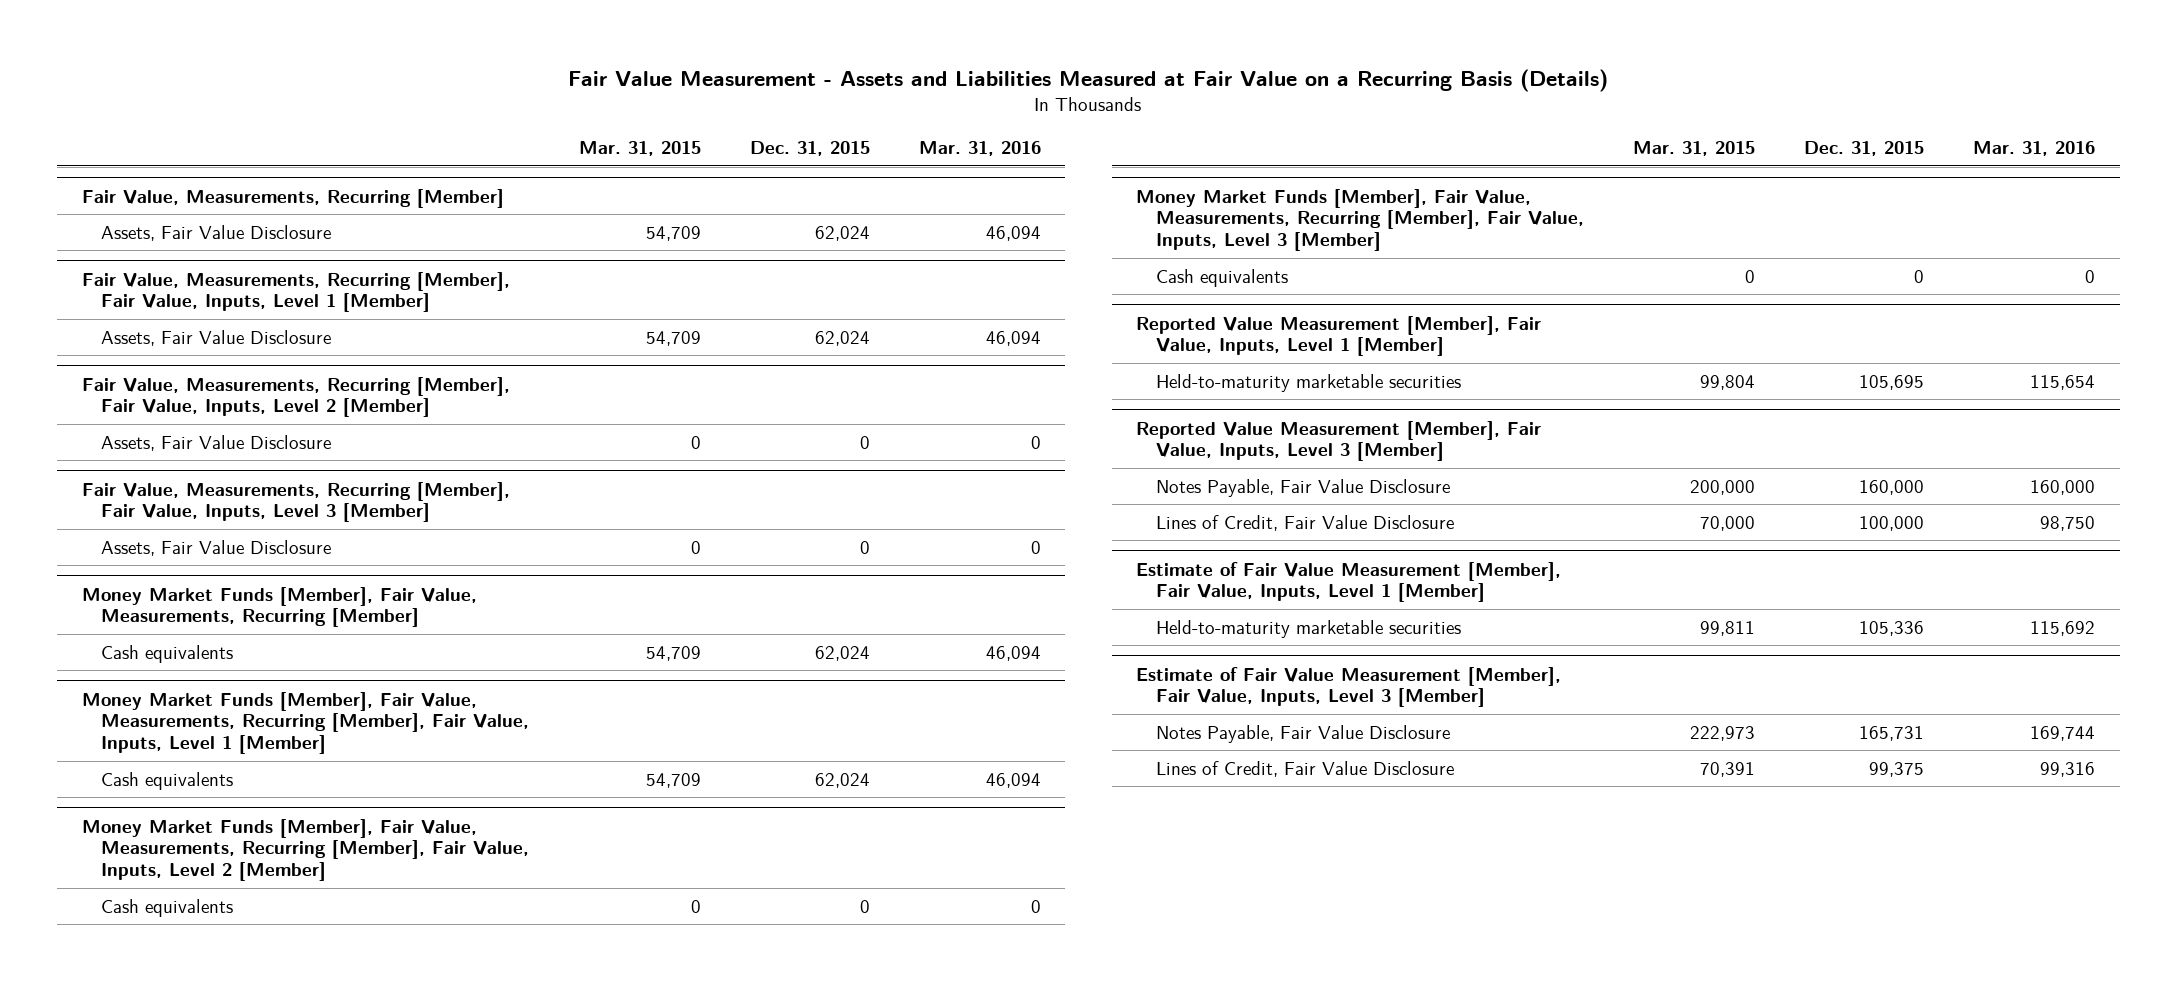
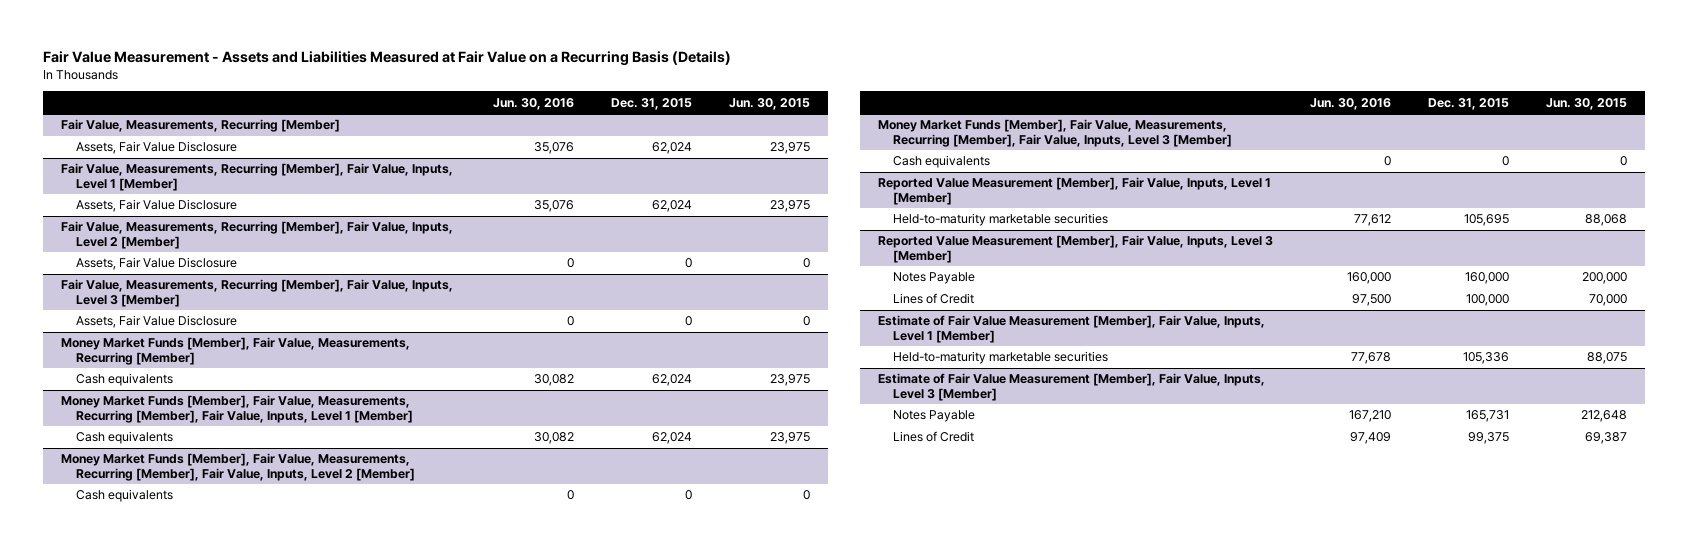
- | Mar. 31, 2015 | Dec. 31, 2015 | Mar. 31, 2016
+ | Jun. 30, 2016 | Dec. 31, 2015 | Jun. 30, 2015
@ Reported Value Measurement [Member], Fair Value, Inputs, Level 3 [Member]
- Notes Payable, Fair Value Disclosure | 200,000 | 160,000 | 160,000
- Lines of Credit, Fair Value Disclosure | 70,000 | 100,000 | 98,750
+ Notes Payable | 160,000 | 160,000 | 200,000
+ Lines of Credit | 97,500 | 100,000 | 70,000
@ Estimate of Fair Value Measurement [Member], Fair Value, Inputs, Level 3 [Member]
- Notes Payable, Fair Value Disclosure | 222,973 | 165,731 | 169,744
- Lines of Credit, Fair Value Disclosure | 70,391 | 99,375 | 99,316
+ Notes Payable | 167,210 | 165,731 | 212,648
+ Lines of Credit | 97,409 | 99,375 | 69,387

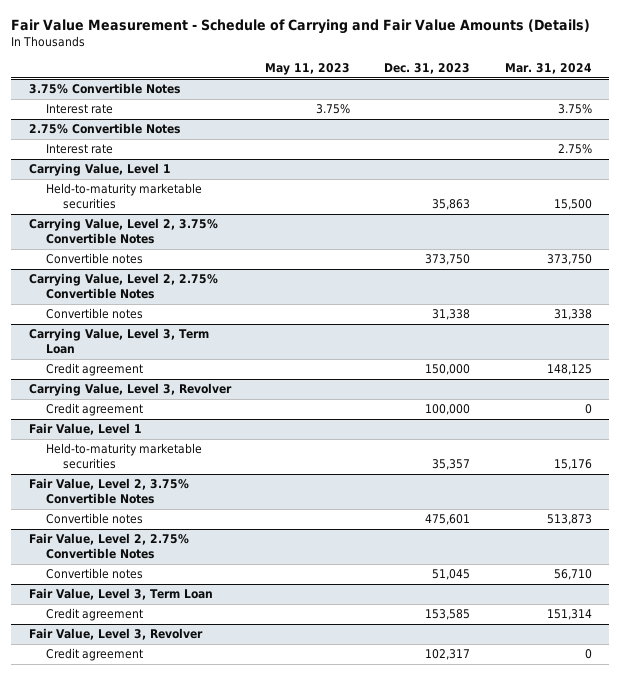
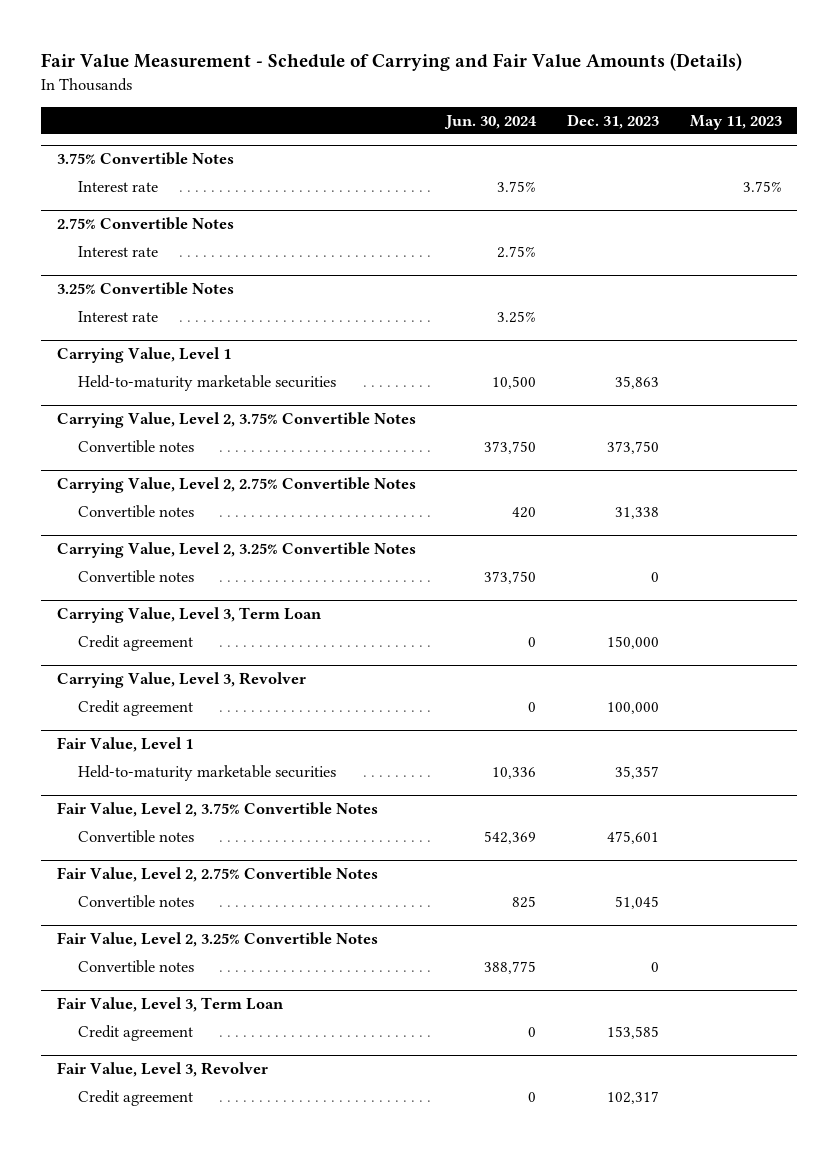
- | May 11, 2023 | Dec. 31, 2023 | Mar. 31, 2024
+ | Jun. 30, 2024 | Dec. 31, 2023 | May 11, 2023
+ 3.25% Convertible Notes
+ Interest rate | 3.25% | |
+ Carrying Value, Level 2, 3.25% Convertible Notes
+ Convertible notes | 373,750 | 0 |
+ Fair Value, Level 2, 3.25% Convertible Notes
+ Convertible notes | 388,775 | 0 |

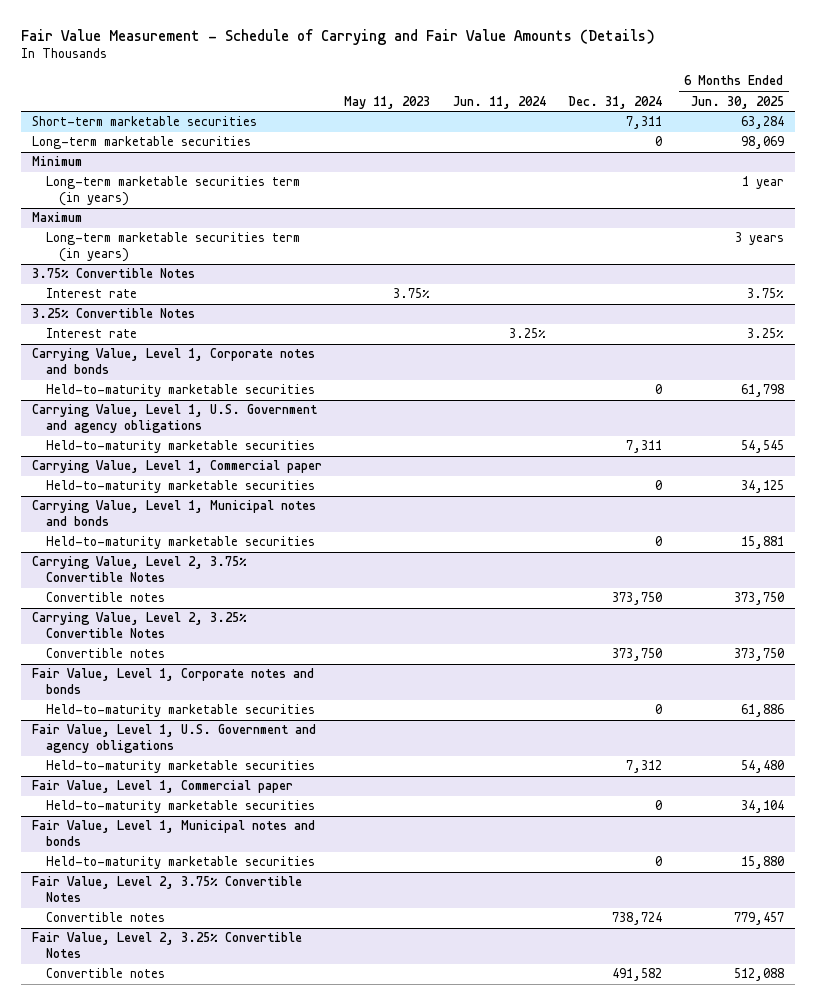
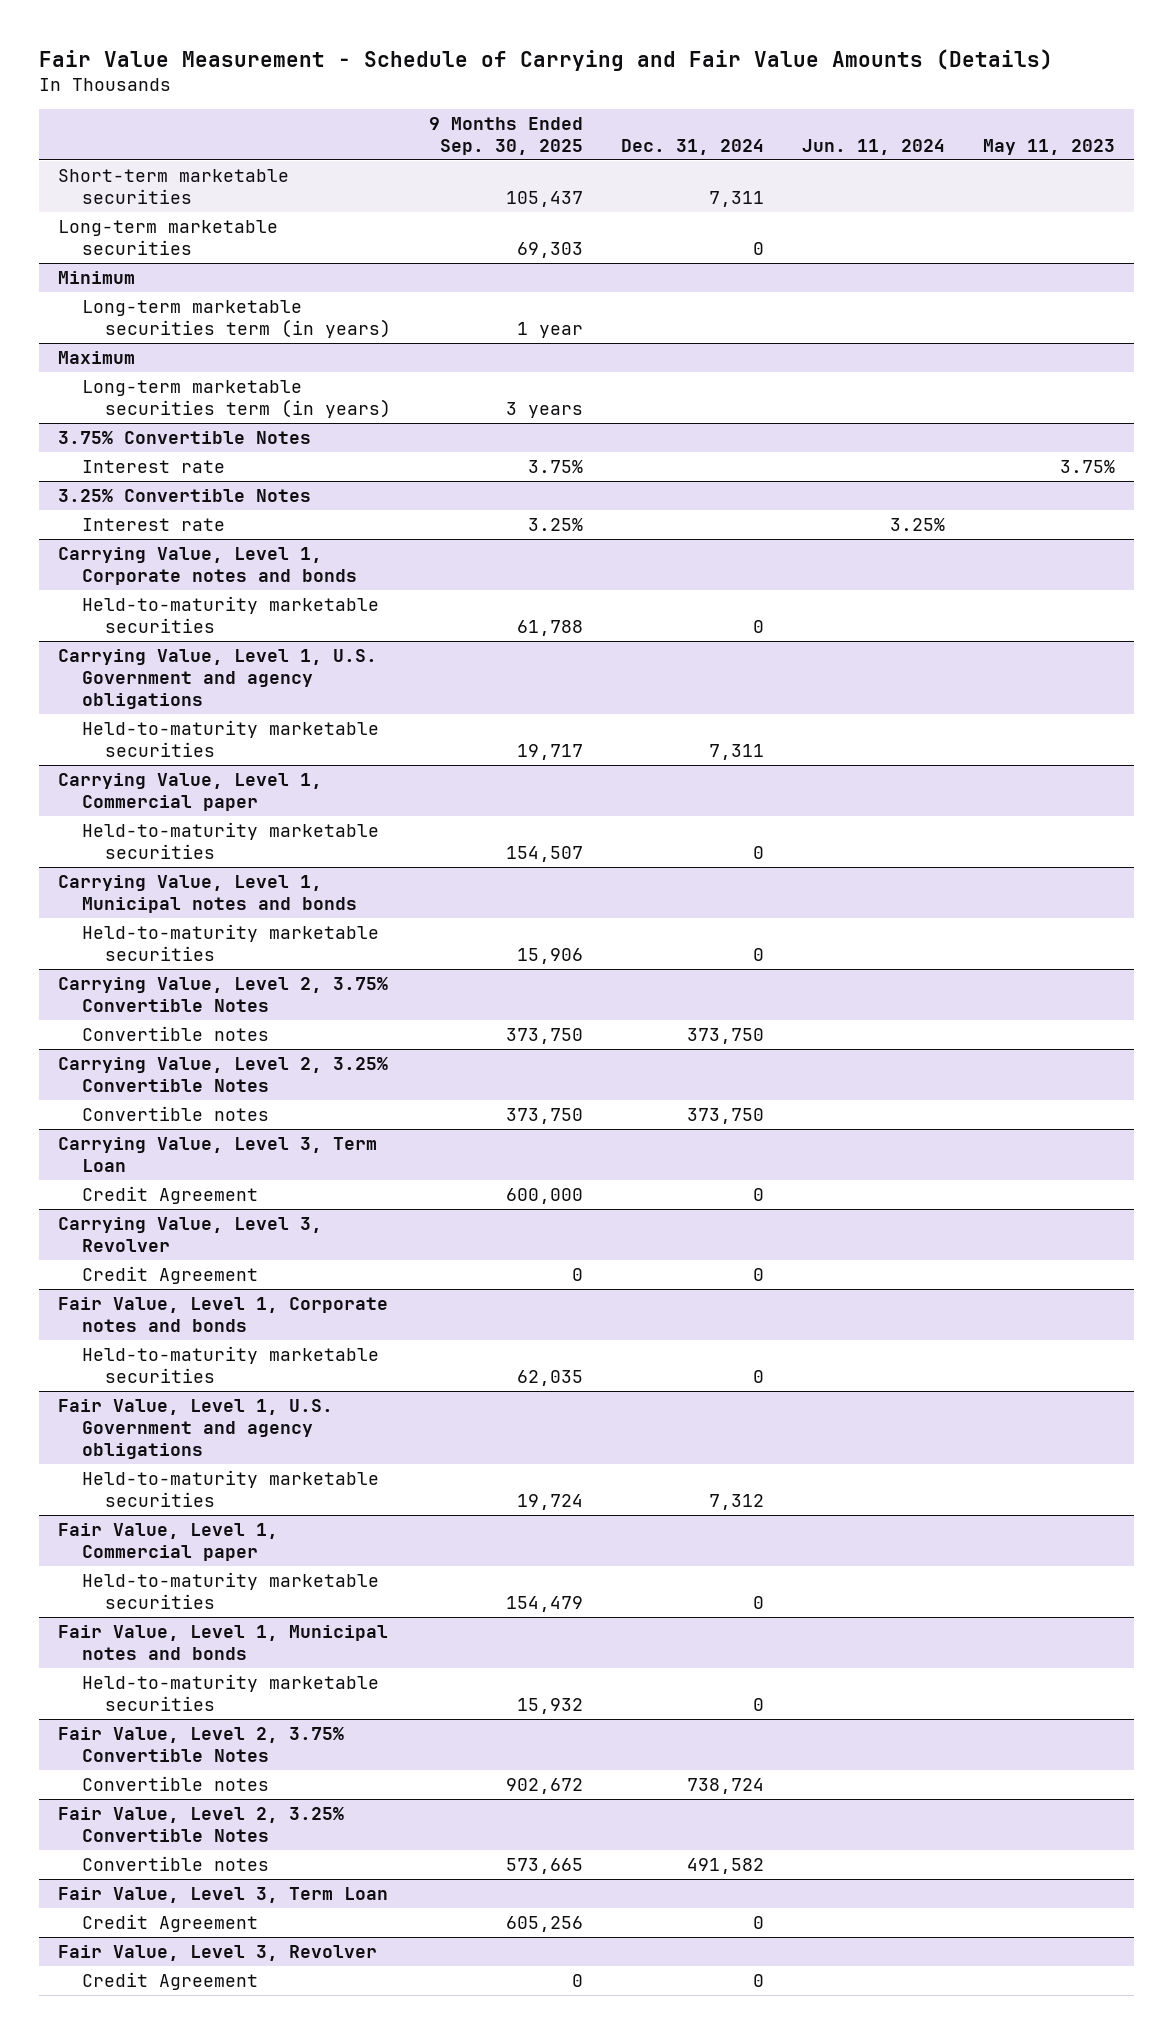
- | May 11, 2023 | Jun. 11, 2024 | Dec. 31, 2024 | 6 Months Ended Jun. 30, 2025
+ | 9 Months Ended Sep. 30, 2025 | Dec. 31, 2024 | Jun. 11, 2024 | May 11, 2023
+ Carrying Value, Level 3, Term Loan
+ Credit Agreement | 600,000 | 0 | |
+ Carrying Value, Level 3, Revolver
+ Credit Agreement | 0 | 0 | |
+ Fair Value, Level 3, Term Loan
+ Credit Agreement | 605,256 | 0 | |
+ Fair Value, Level 3, Revolver
+ Credit Agreement | 0 | 0 | |

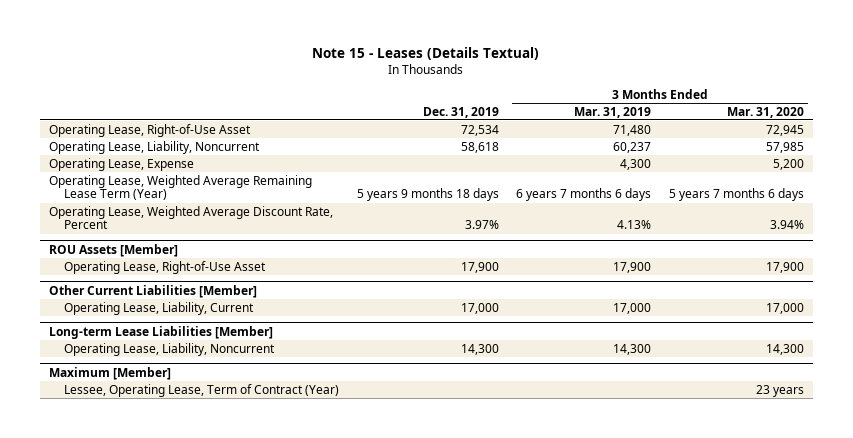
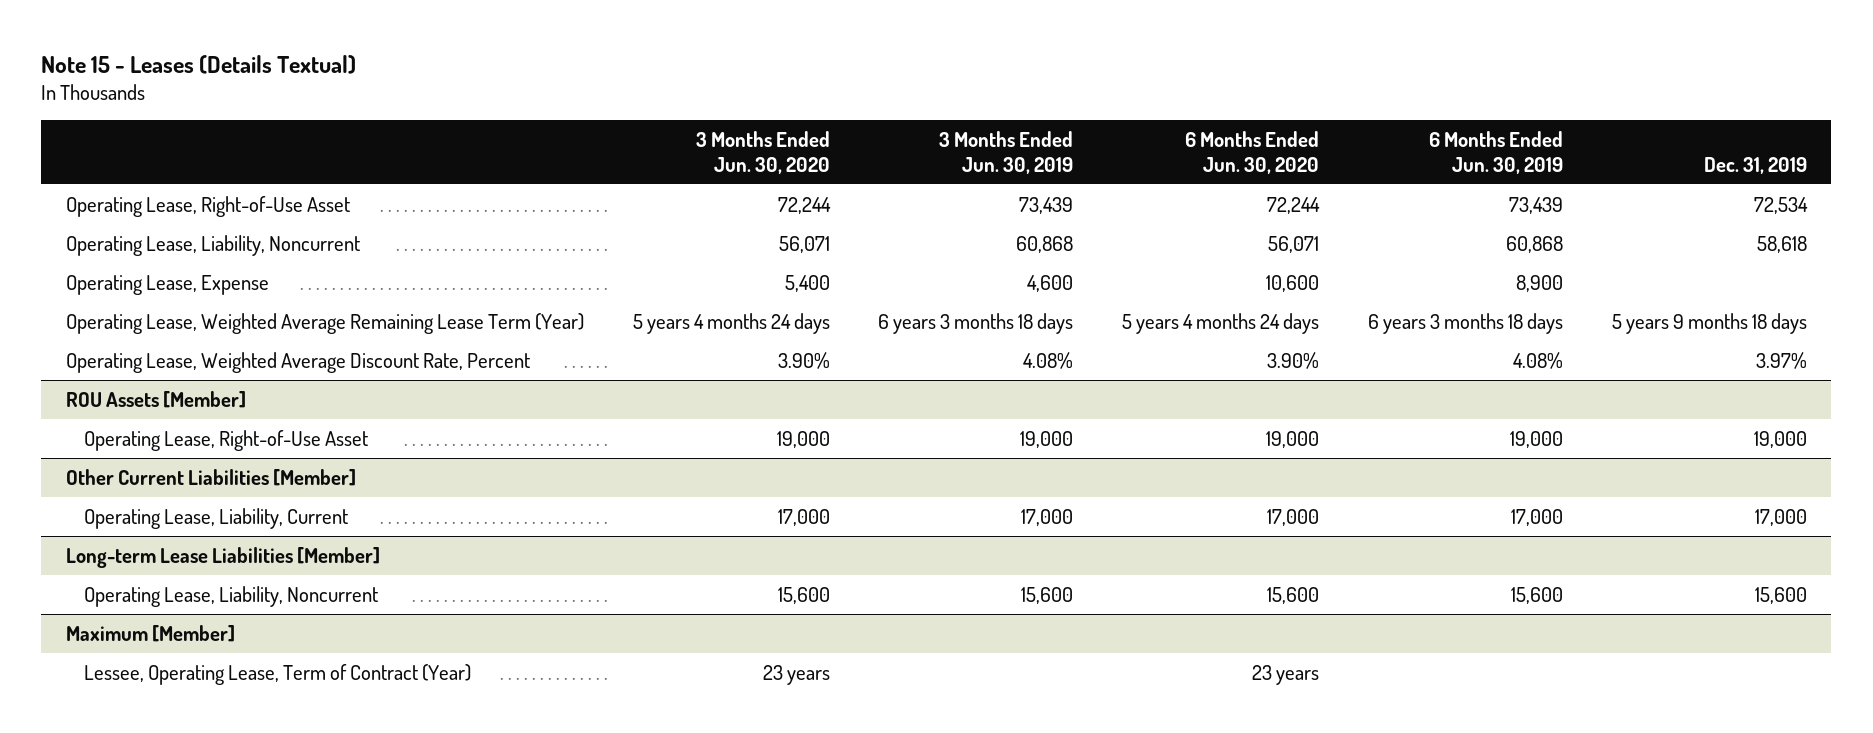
- | Dec. 31, 2019 | 3 Months Ended Mar. 31, 2019 | 3 Months Ended Mar. 31, 2020
+ | 3 Months Ended Jun. 30, 2020 | 3 Months Ended Jun. 30, 2019 | 6 Months Ended Jun. 30, 2020 | 6 Months Ended Jun. 30, 2019 | Dec. 31, 2019
@ ROU Assets [Member]
- Operating Lease, Right-of-Use Asset | 17,900 | 17,900 | 17,900
+ Operating Lease, Right-of-Use Asset | 19,000 | 19,000 | 19,000 | 19,000 | 19,000
@ Long-term Lease Liabilities [Member]
- Operating Lease, Liability, Noncurrent | 14,300 | 14,300 | 14,300
+ Operating Lease, Liability, Noncurrent | 15,600 | 15,600 | 15,600 | 15,600 | 15,600

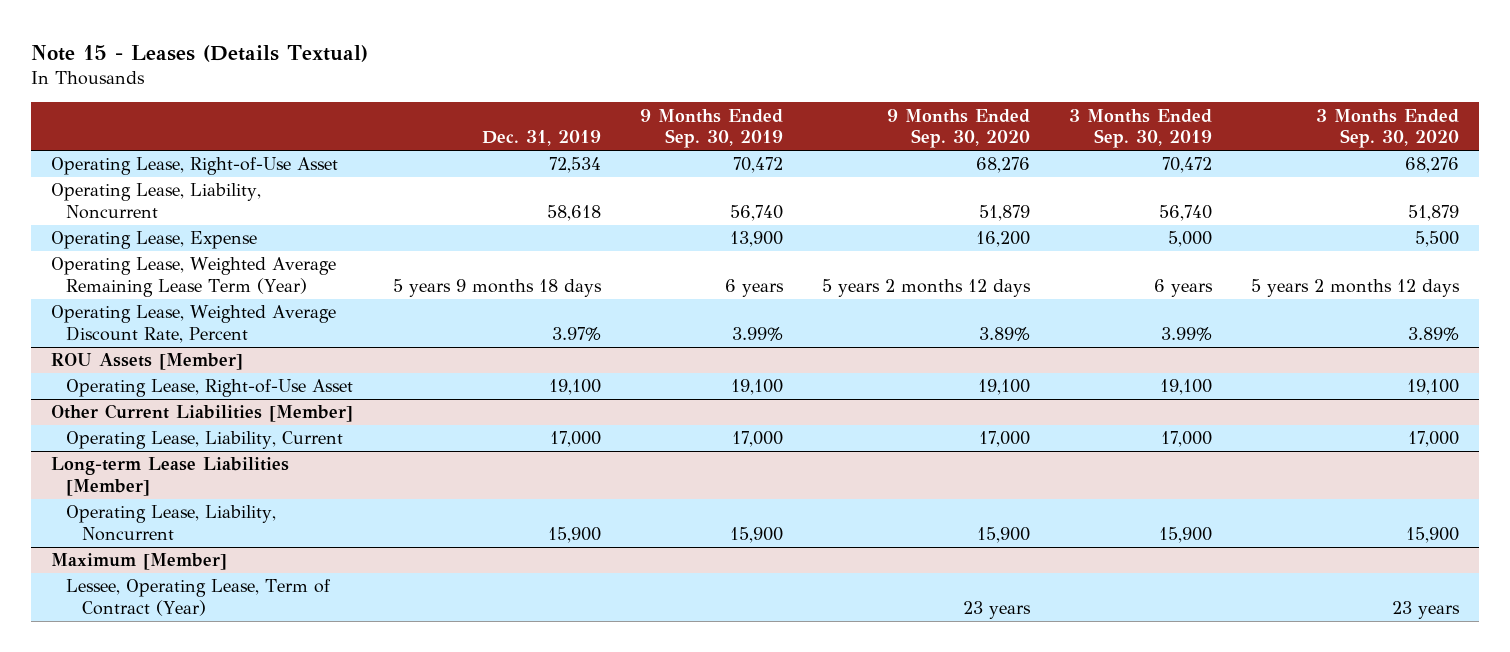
- | 3 Months Ended Jun. 30, 2020 | 3 Months Ended Jun. 30, 2019 | 6 Months Ended Jun. 30, 2020 | 6 Months Ended Jun. 30, 2019 | Dec. 31, 2019
+ | Dec. 31, 2019 | 9 Months Ended Sep. 30, 2019 | 9 Months Ended Sep. 30, 2020 | 3 Months Ended Sep. 30, 2019 | 3 Months Ended Sep. 30, 2020
@ ROU Assets [Member]
- Operating Lease, Right-of-Use Asset | 19,000 | 19,000 | 19,000 | 19,000 | 19,000
+ Operating Lease, Right-of-Use Asset | 19,100 | 19,100 | 19,100 | 19,100 | 19,100
@ Long-term Lease Liabilities [Member]
- Operating Lease, Liability, Noncurrent | 15,600 | 15,600 | 15,600 | 15,600 | 15,600
+ Operating Lease, Liability, Noncurrent | 15,900 | 15,900 | 15,900 | 15,900 | 15,900

